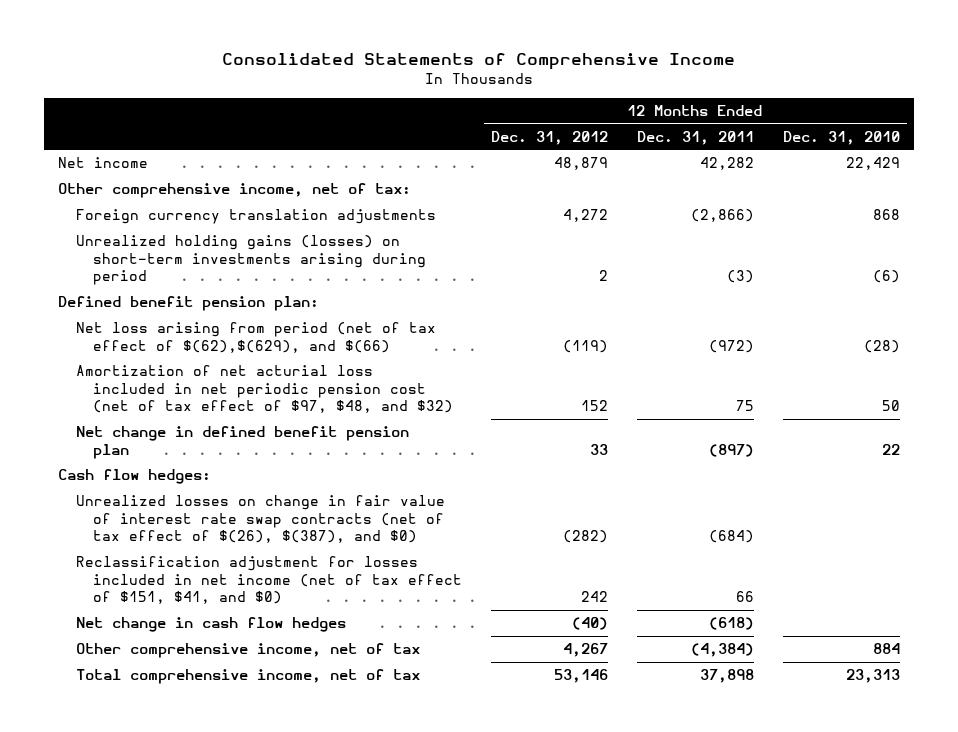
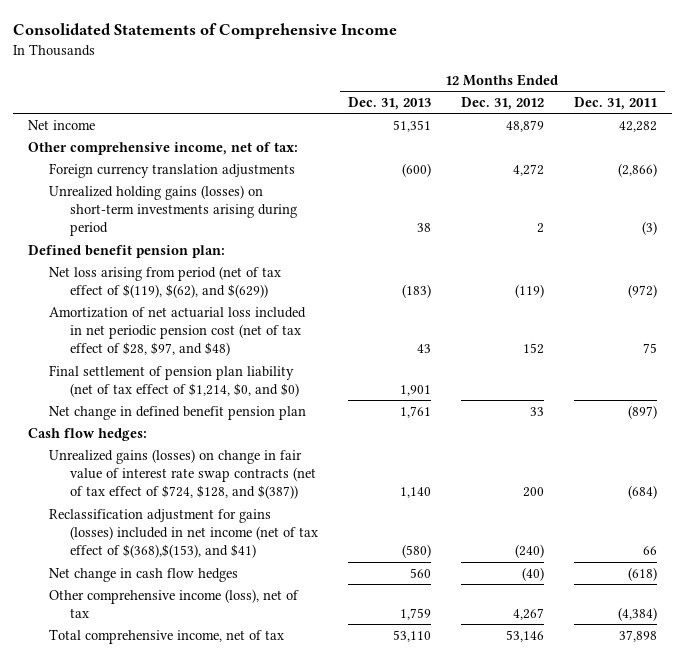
- | 12 Months Ended Dec. 31, 2012 | 12 Months Ended Dec. 31, 2011 | 12 Months Ended Dec. 31, 2010
+ | 12 Months Ended Dec. 31, 2013 | 12 Months Ended Dec. 31, 2012 | 12 Months Ended Dec. 31, 2011
- Net loss arising from period (net of tax effect of $(62),$(629), and $(66) | (119) | (972) | (28)
- Amortization of net acturial loss included in net periodic pension cost (net of tax effect of $97, $48, and $32) | 152 | 75 | 50
+ Net loss arising from period (net of tax effect of $(119), $(62), and $(629)) | (183) | (119) | (972)
+ Amortization of net actuarial loss included in net periodic pension cost (net of tax effect of $28, $97, and $48) | 43 | 152 | 75
+ Final settlement of pension plan liability (net of tax effect of $1,214, $0, and $0) | 1,901 | |
- Unrealized losses on change in fair value of interest rate swap contracts (net of tax effect of $(26), $(387), and $0) | (282) | (684) |
- Reclassification adjustment for losses included in net income (net of tax effect of $151, $41, and $0) | 242 | 66 |
+ Unrealized gains (losses) on change in fair value of interest rate swap contracts (net of tax effect of $724, $128, and $(387)) | 1,140 | 200 | (684)
+ Reclassification adjustment for gains (losses) included in net income (net of tax effect of $(368),$(153), and $41) | (580) | (240) | 66
- Other comprehensive income, net of tax | 4,267 | (4,384) | 884
+ Other comprehensive income (loss), net of tax | 1,759 | 4,267 | (4,384)

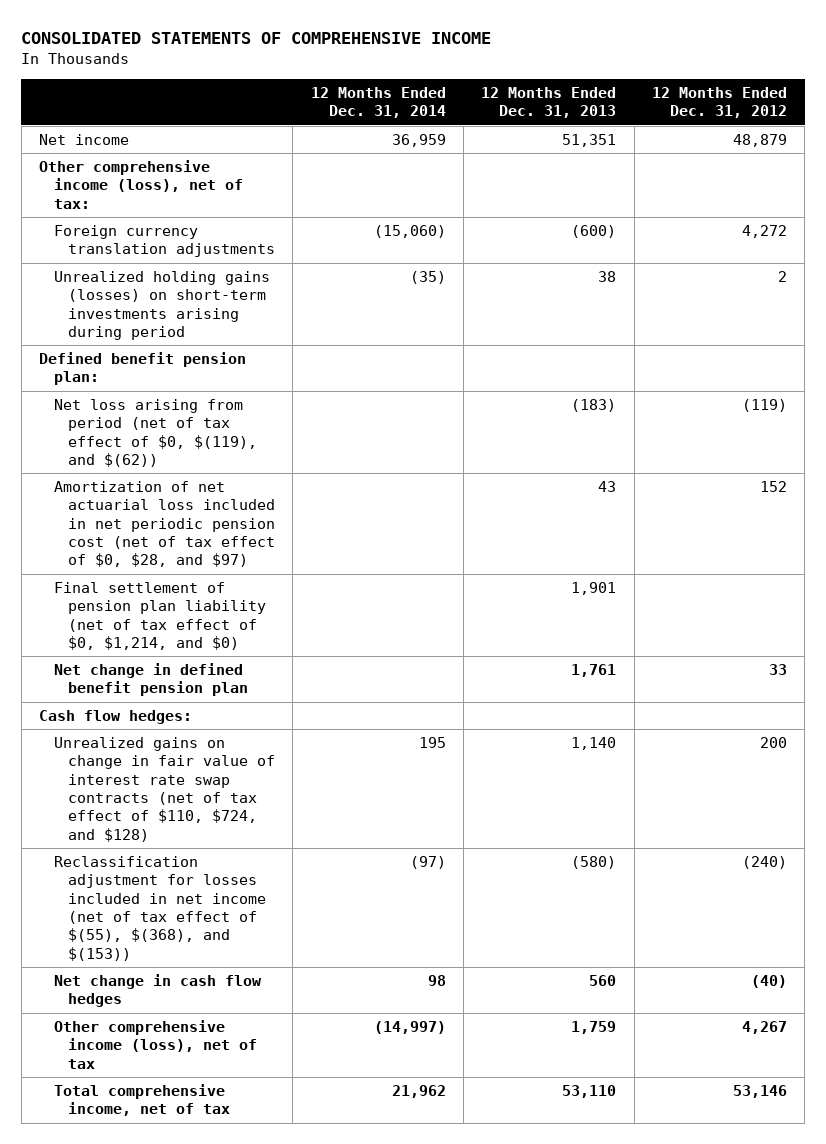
- Consolidated Statements of Comprehensive Income
+ CONSOLIDATED STATEMENTS OF COMPREHENSIVE INCOME
- | 12 Months Ended Dec. 31, 2013 | 12 Months Ended Dec. 31, 2012 | 12 Months Ended Dec. 31, 2011
+ | 12 Months Ended Dec. 31, 2014 | 12 Months Ended Dec. 31, 2013 | 12 Months Ended Dec. 31, 2012
- Other comprehensive income, net of tax:
+ Other comprehensive income (loss), net of tax:
- Net loss arising from period (net of tax effect of $(119), $(62), and $(629)) | (183) | (119) | (972)
- Amortization of net actuarial loss included in net periodic pension cost (net of tax effect of $28, $97, and $48) | 43 | 152 | 75
- Final settlement of pension plan liability (net of tax effect of $1,214, $0, and $0) | 1,901 | |
+ Net loss arising from period (net of tax effect of $0, $(119), and $(62)) | | (183) | (119)
+ Amortization of net actuarial loss included in net periodic pension cost (net of tax effect of $0, $28, and $97) | | 43 | 152
+ Final settlement of pension plan liability (net of tax effect of $0, $1,214, and $0) | | 1,901 |
- Unrealized gains (losses) on change in fair value of interest rate swap contracts (net of tax effect of $724, $128, and $(387)) | 1,140 | 200 | (684)
- Reclassification adjustment for gains (losses) included in net income (net of tax effect of $(368),$(153), and $41) | (580) | (240) | 66
+ Unrealized gains on change in fair value of interest rate swap contracts (net of tax effect of $110, $724, and $128) | 195 | 1,140 | 200
+ Reclassification adjustment for losses included in net income (net of tax effect of $(55), $(368), and $(153)) | (97) | (580) | (240)

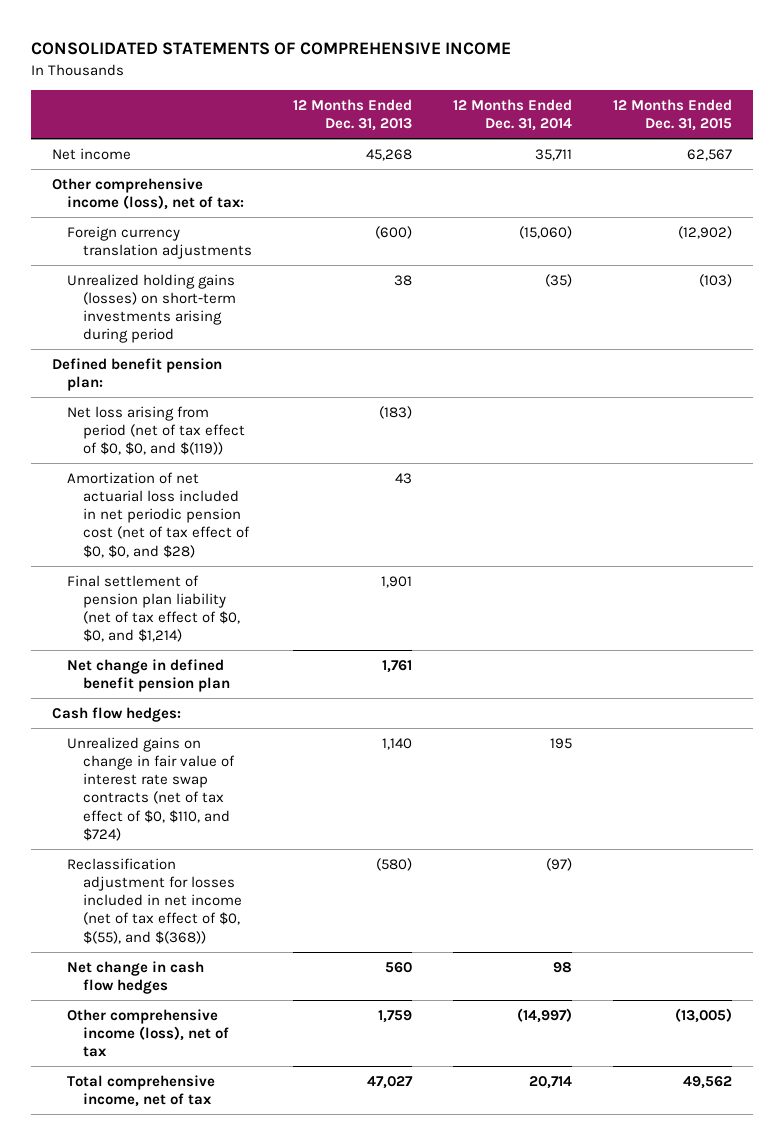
- | 12 Months Ended Dec. 31, 2014 | 12 Months Ended Dec. 31, 2013 | 12 Months Ended Dec. 31, 2012
+ | 12 Months Ended Dec. 31, 2013 | 12 Months Ended Dec. 31, 2014 | 12 Months Ended Dec. 31, 2015
- Net income | 36,959 | 51,351 | 48,879
+ Net income | 45,268 | 35,711 | 62,567
- Net loss arising from period (net of tax effect of $0, $(119), and $(62)) | | (183) | (119)
- Amortization of net actuarial loss included in net periodic pension cost (net of tax effect of $0, $28, and $97) | | 43 | 152
- Final settlement of pension plan liability (net of tax effect of $0, $1,214, and $0) | | 1,901 |
+ Net loss arising from period (net of tax effect of $0, $0, and $(119)) | (183) | |
+ Amortization of net actuarial loss included in net periodic pension cost (net of tax effect of $0, $0, and $28) | 43 | |
+ Final settlement of pension plan liability (net of tax effect of $0, $0, and $1,214) | 1,901 | |
- Unrealized gains on change in fair value of interest rate swap contracts (net of tax effect of $110, $724, and $128) | 195 | 1,140 | 200
- Reclassification adjustment for losses included in net income (net of tax effect of $(55), $(368), and $(153)) | (97) | (580) | (240)
+ Unrealized gains on change in fair value of interest rate swap contracts (net of tax effect of $0, $110, and $724) | 1,140 | 195 |
+ Reclassification adjustment for losses included in net income (net of tax effect of $0, $(55), and $(368)) | (580) | (97) |
- Total comprehensive income, net of tax | 21,962 | 53,110 | 53,146
+ Total comprehensive income, net of tax | 47,027 | 20,714 | 49,562

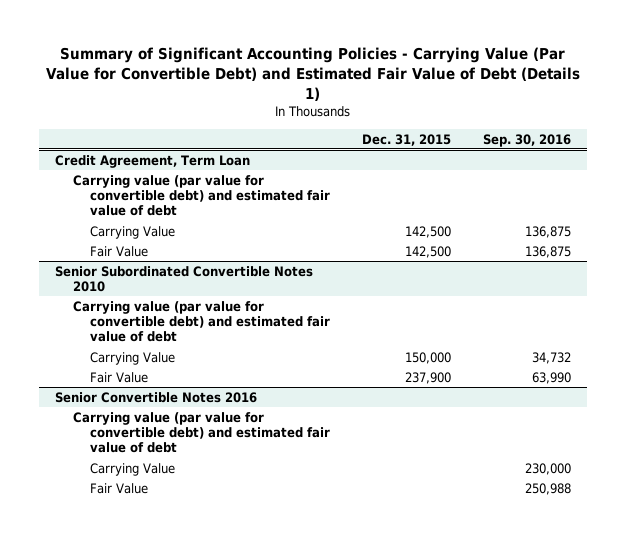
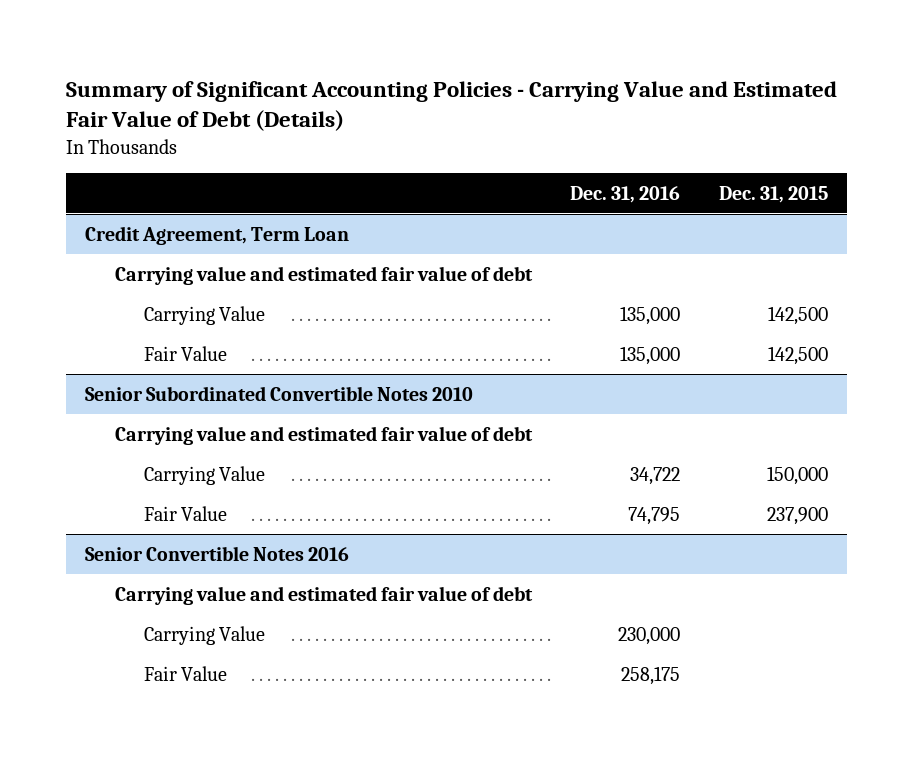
- Summary of Significant Accounting Policies - Carrying Value (Par Value for Convertible Debt) and Estimated Fair Value of Debt (Details 1)
+ Summary of Significant Accounting Policies - Carrying Value and Estimated Fair Value of Debt (Details)
- | Dec. 31, 2015 | Sep. 30, 2016
+ | Dec. 31, 2016 | Dec. 31, 2015
@ Credit Agreement, Term Loan
- Carrying value (par value for convertible debt) and estimated fair value of debt
+ Carrying value and estimated fair value of debt
@ Senior Subordinated Convertible Notes 2010
- Carrying value (par value for convertible debt) and estimated fair value of debt
+ Carrying value and estimated fair value of debt
@ Senior Convertible Notes 2016
- Carrying value (par value for convertible debt) and estimated fair value of debt
+ Carrying value and estimated fair value of debt

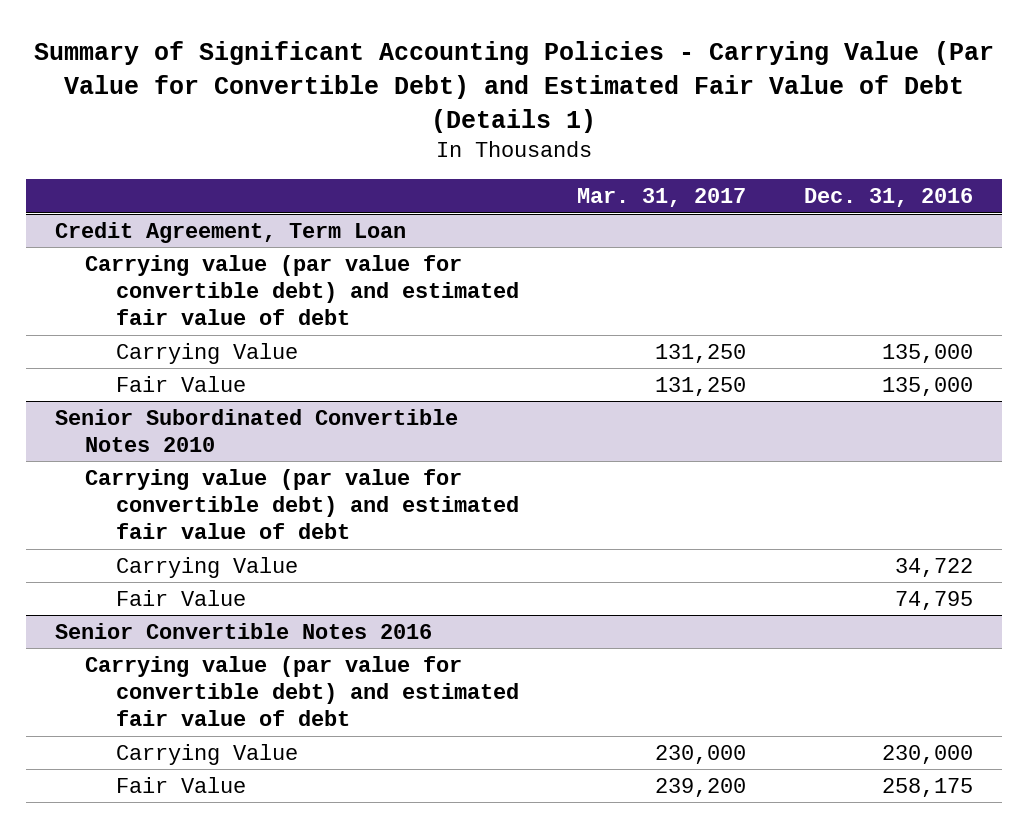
- Summary of Significant Accounting Policies - Carrying Value and Estimated Fair Value of Debt (Details)
+ Summary of Significant Accounting Policies - Carrying Value (Par Value for Convertible Debt) and Estimated Fair Value of Debt (Details 1)
- | Dec. 31, 2016 | Dec. 31, 2015
+ | Mar. 31, 2017 | Dec. 31, 2016
@ Credit Agreement, Term Loan
- Carrying value and estimated fair value of debt
+ Carrying value (par value for convertible debt) and estimated fair value of debt
@ Senior Subordinated Convertible Notes 2010
- Carrying value and estimated fair value of debt
+ Carrying value (par value for convertible debt) and estimated fair value of debt
@ Senior Convertible Notes 2016
- Carrying value and estimated fair value of debt
+ Carrying value (par value for convertible debt) and estimated fair value of debt

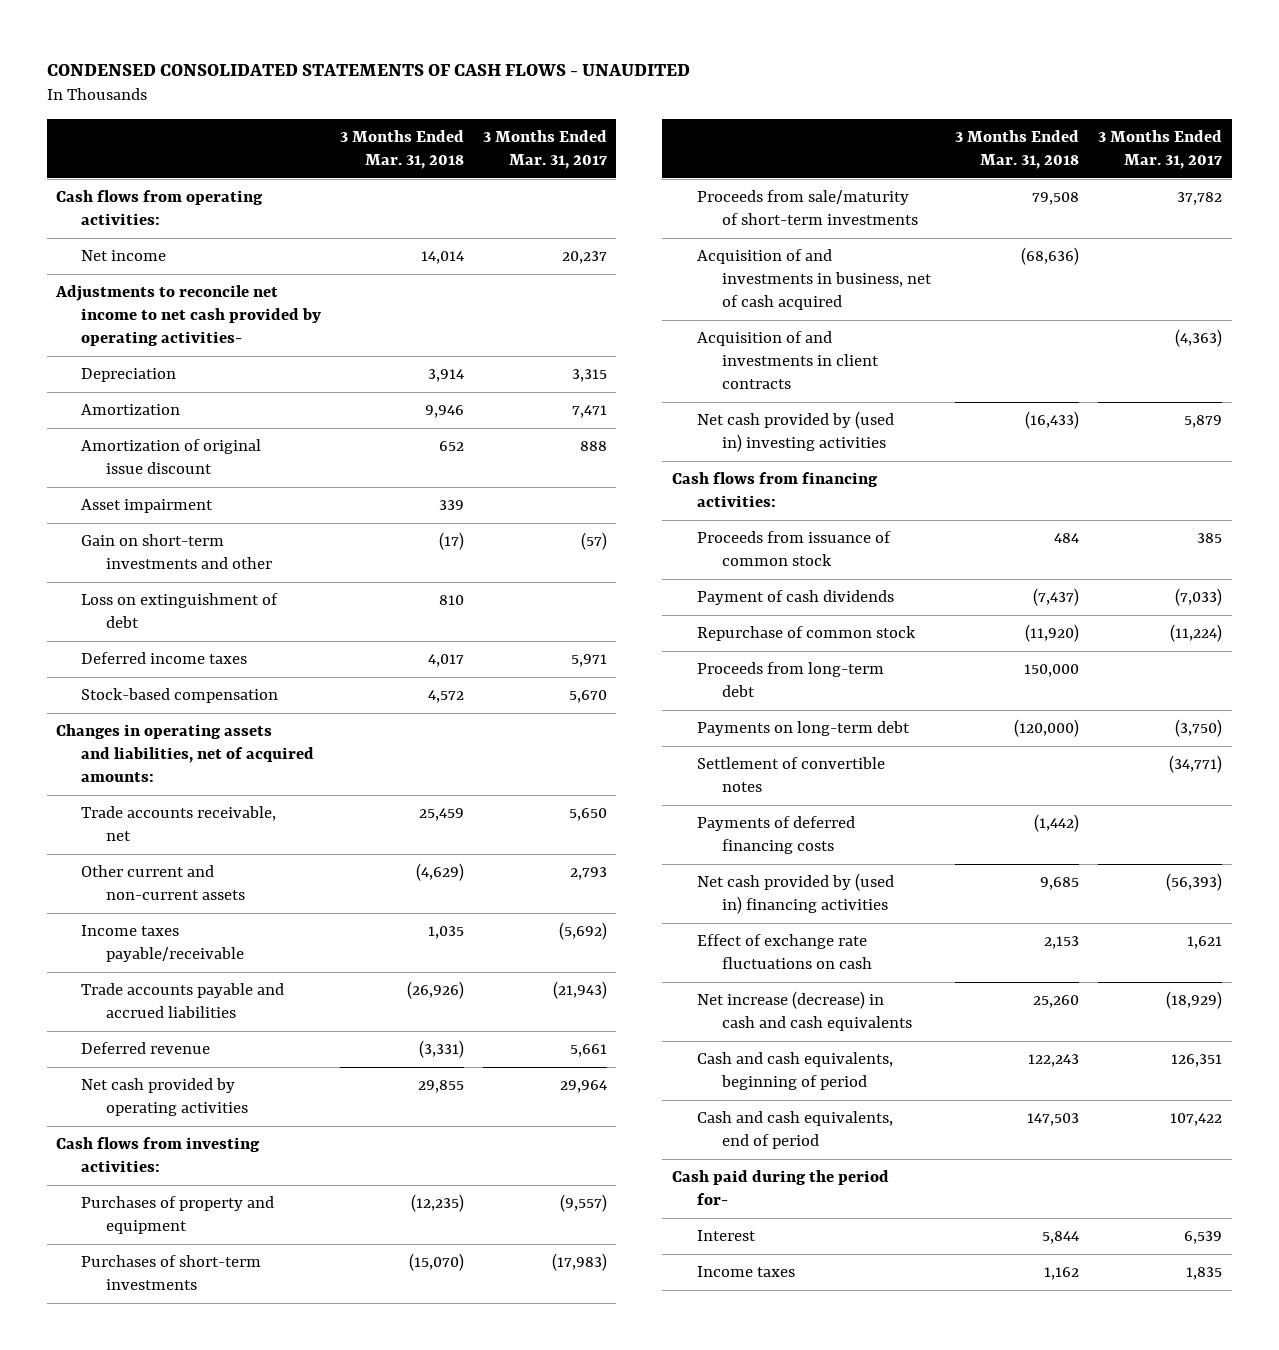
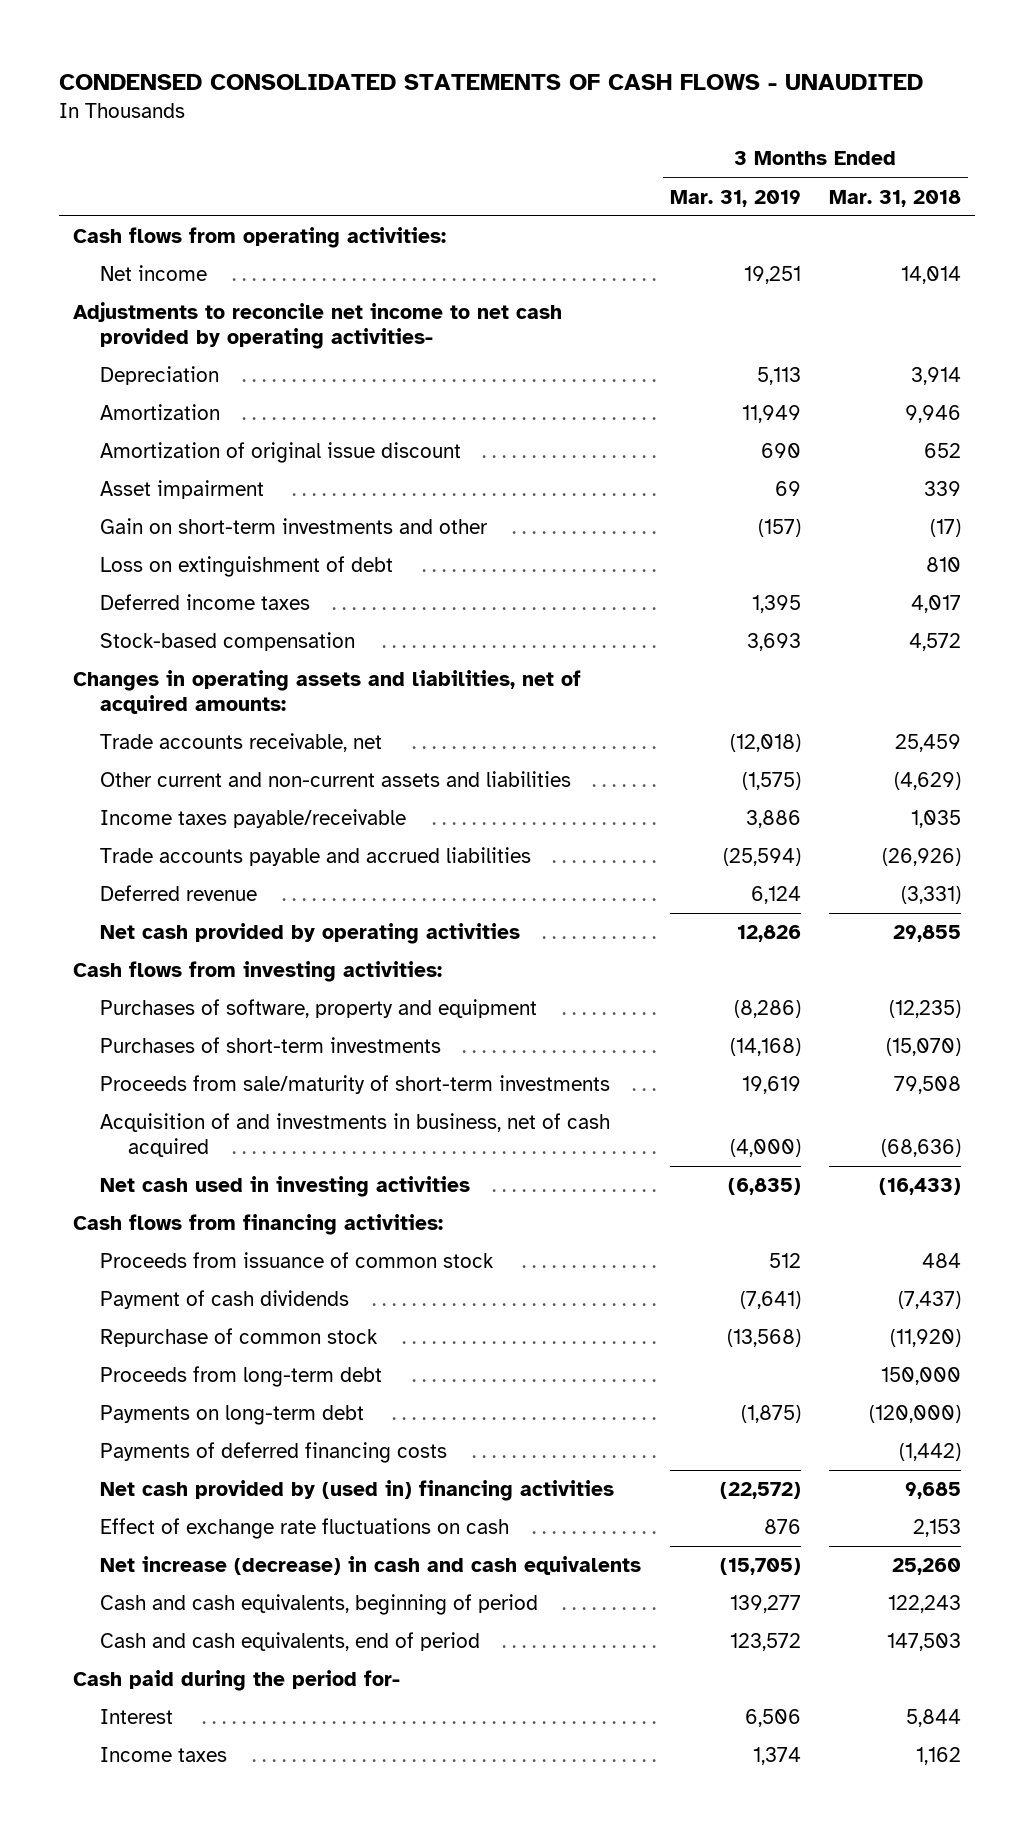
- | 3 Months Ended Mar. 31, 2018 | 3 Months Ended Mar. 31, 2017
+ | 3 Months Ended Mar. 31, 2019 | 3 Months Ended Mar. 31, 2018
- Other current and non-current assets | (4,629) | 2,793
+ Other current and non-current assets and liabilities | (1,575) | (4,629)
- Purchases of property and equipment | (12,235) | (9,557)
+ Purchases of software, property and equipment | (8,286) | (12,235)
- Acquisition of and investments in client contracts | | (4,363)
- Net cash provided by (used in) investing activities | (16,433) | 5,879
+ Net cash used in investing activities | (6,835) | (16,433)
- Settlement of convertible notes | | (34,771)

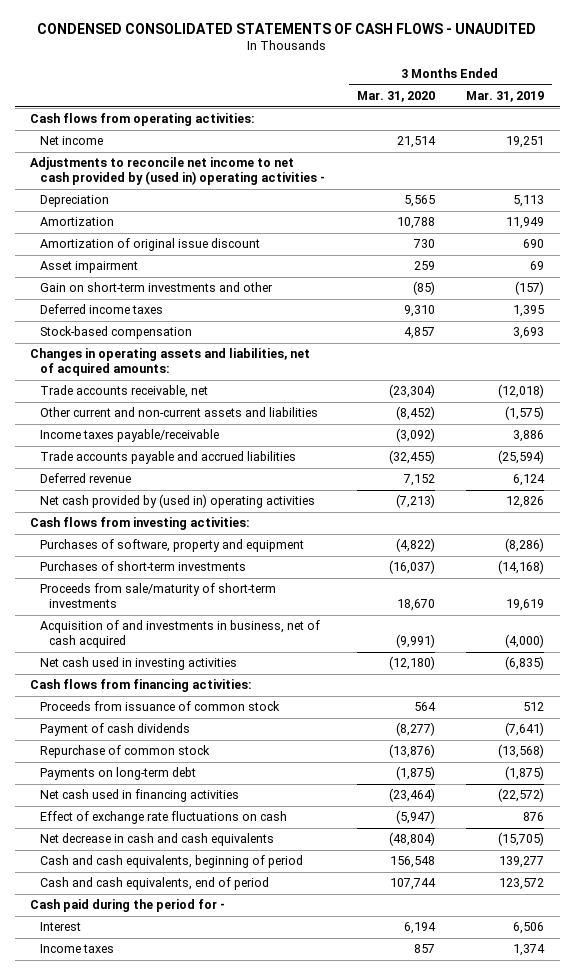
- | 3 Months Ended Mar. 31, 2019 | 3 Months Ended Mar. 31, 2018
+ | 3 Months Ended Mar. 31, 2020 | 3 Months Ended Mar. 31, 2019
- Adjustments to reconcile net income to net cash provided by operating activities-
+ Adjustments to reconcile net income to net cash provided by (used in) operating activities -
- Loss on extinguishment of debt | | 810
- Net cash provided by operating activities | 12,826 | 29,855
+ Net cash provided by (used in) operating activities | (7,213) | 12,826
- Proceeds from long-term debt | | 150,000
- Payments of deferred financing costs | | (1,442)
- Net cash provided by (used in) financing activities | (22,572) | 9,685
+ Net cash used in financing activities | (23,464) | (22,572)
- Net increase (decrease) in cash and cash equivalents | (15,705) | 25,260
+ Net decrease in cash and cash equivalents | (48,804) | (15,705)
- Cash paid during the period for-
+ Cash paid during the period for -

